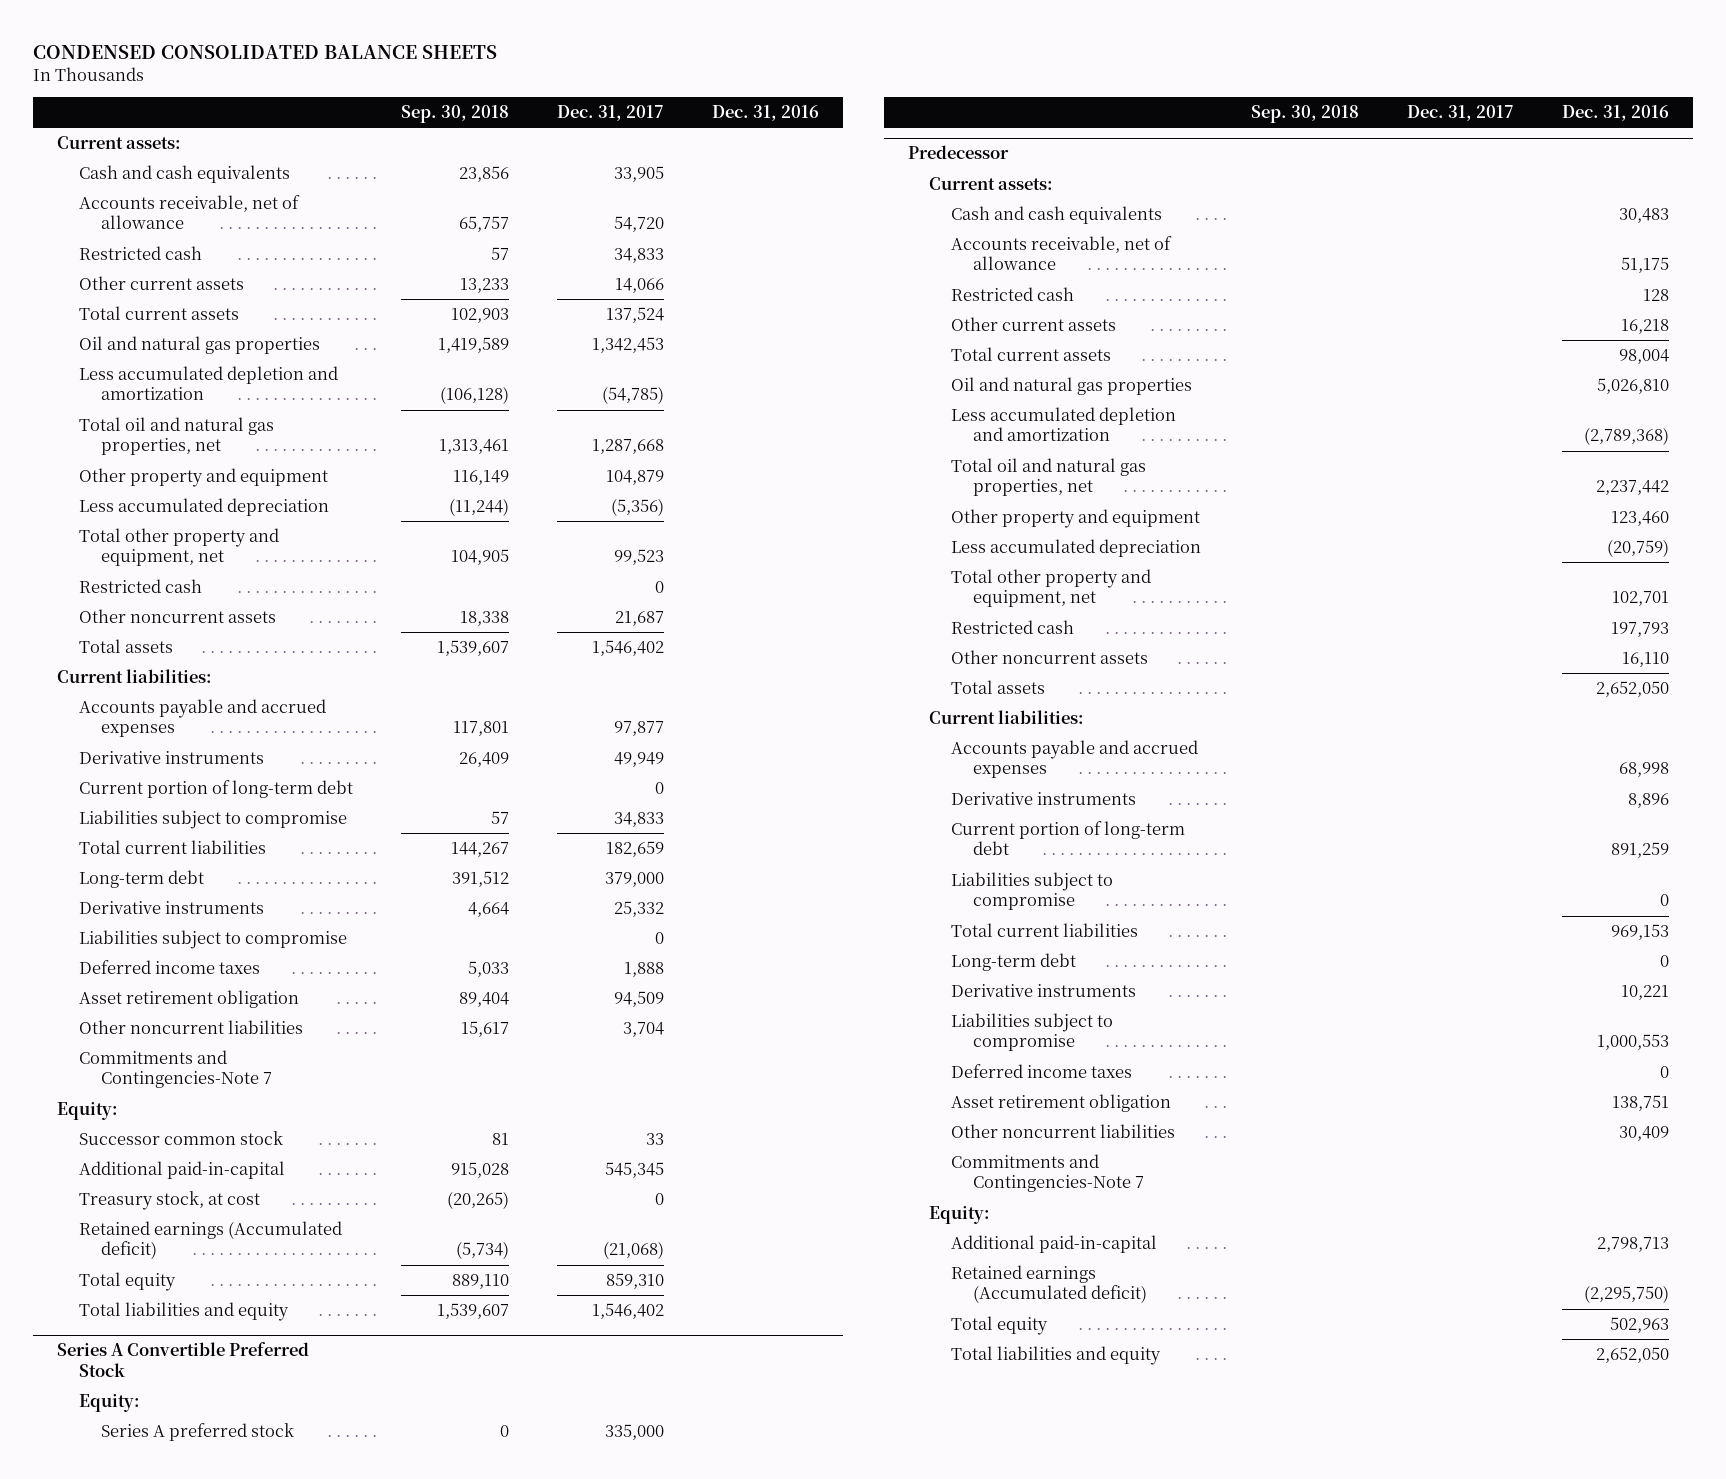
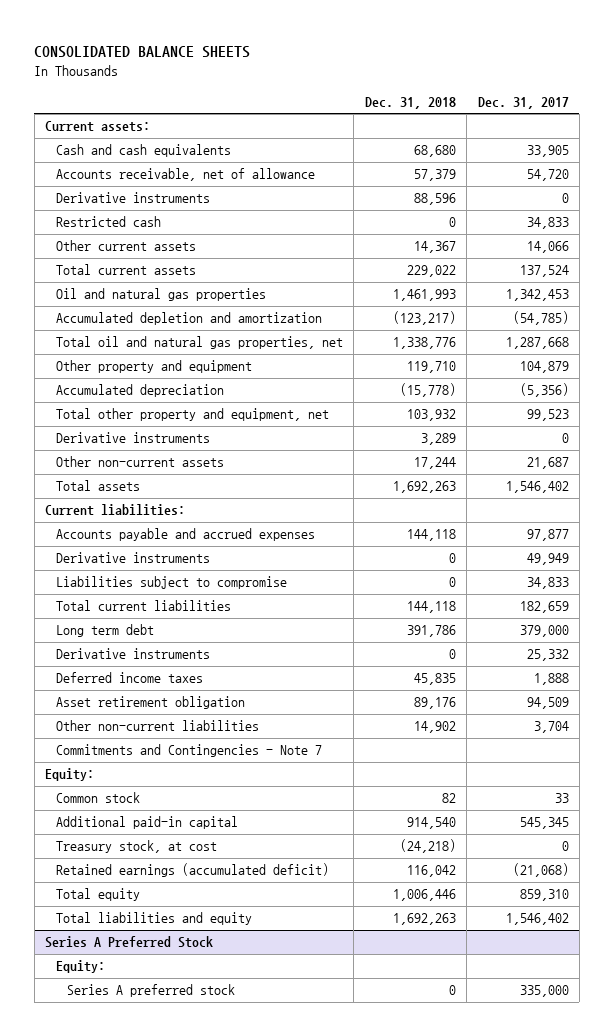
- CONDENSED CONSOLIDATED BALANCE SHEETS
+ CONSOLIDATED BALANCE SHEETS
- | Sep. 30, 2018 | Dec. 31, 2017 | Dec. 31, 2016
+ | Dec. 31, 2018 | Dec. 31, 2017
+ Derivative instruments | 88,596 | 0
- Less accumulated depletion and amortization | (106,128) | (54,785) |
+ Accumulated depletion and amortization | (123,217) | (54,785)
- Less accumulated depreciation | (11,244) | (5,356) |
+ Accumulated depreciation | (15,778) | (5,356)
- Restricted cash | | 0 |
- Other noncurrent assets | 18,338 | 21,687 |
+ Derivative instruments | 3,289 | 0
+ Other non-current assets | 17,244 | 21,687
- Current portion of long-term debt | | 0 |
- Long-term debt | 391,512 | 379,000 |
+ Long term debt | 391,786 | 379,000
- Liabilities subject to compromise | | 0 |
- Other noncurrent liabilities | 15,617 | 3,704 |
- Commitments and Contingencies-Note 7
+ Other non-current liabilities | 14,902 | 3,704
+ Commitments and Contingencies - Note 7
- Successor common stock | 81 | 33 |
- Additional paid-in-capital | 915,028 | 545,345 |
+ Common stock | 82 | 33
+ Additional paid-in capital | 914,540 | 545,345
- Retained earnings (Accumulated deficit) | (5,734) | (21,068) |
+ Retained earnings (accumulated deficit) | 116,042 | (21,068)
- Series A Convertible Preferred Stock
+ Series A Preferred Stock
- Predecessor
- Current assets:
- Cash and cash equivalents | | | 30,483
- Accounts receivable, net of allowance | | | 51,175
- Restricted cash | | | 128
- Other current assets | | | 16,218
- Total current assets | | | 98,004
- Oil and natural gas properties | | | 5,026,810
- Less accumulated depletion and amortization | | | (2,789,368)
- Total oil and natural gas properties, net | | | 2,237,442
- Other property and equipment | | | 123,460
- Less accumulated depreciation | | | (20,759)
- Total other property and equipment, net | | | 102,701
- Restricted cash | | | 197,793
- Other noncurrent assets | | | 16,110
- Total assets | | | 2,652,050
- Current liabilities:
- Accounts payable and accrued expenses | | | 68,998
- Derivative instruments | | | 8,896
- Current portion of long-term debt | | | 891,259
- Liabilities subject to compromise | | | 0
- Total current liabilities | | | 969,153
- Long-term debt | | | 0
- Derivative instruments | | | 10,221
- Liabilities subject to compromise | | | 1,000,553
- Deferred income taxes | | | 0
- Asset retirement obligation | | | 138,751
- Other noncurrent liabilities | | | 30,409
- Commitments and Contingencies-Note 7
- Equity:
- Additional paid-in-capital | | | 2,798,713
- Retained earnings (Accumulated deficit) | | | (2,295,750)
- Total equity | | | 502,963
- Total liabilities and equity | | | 2,652,050

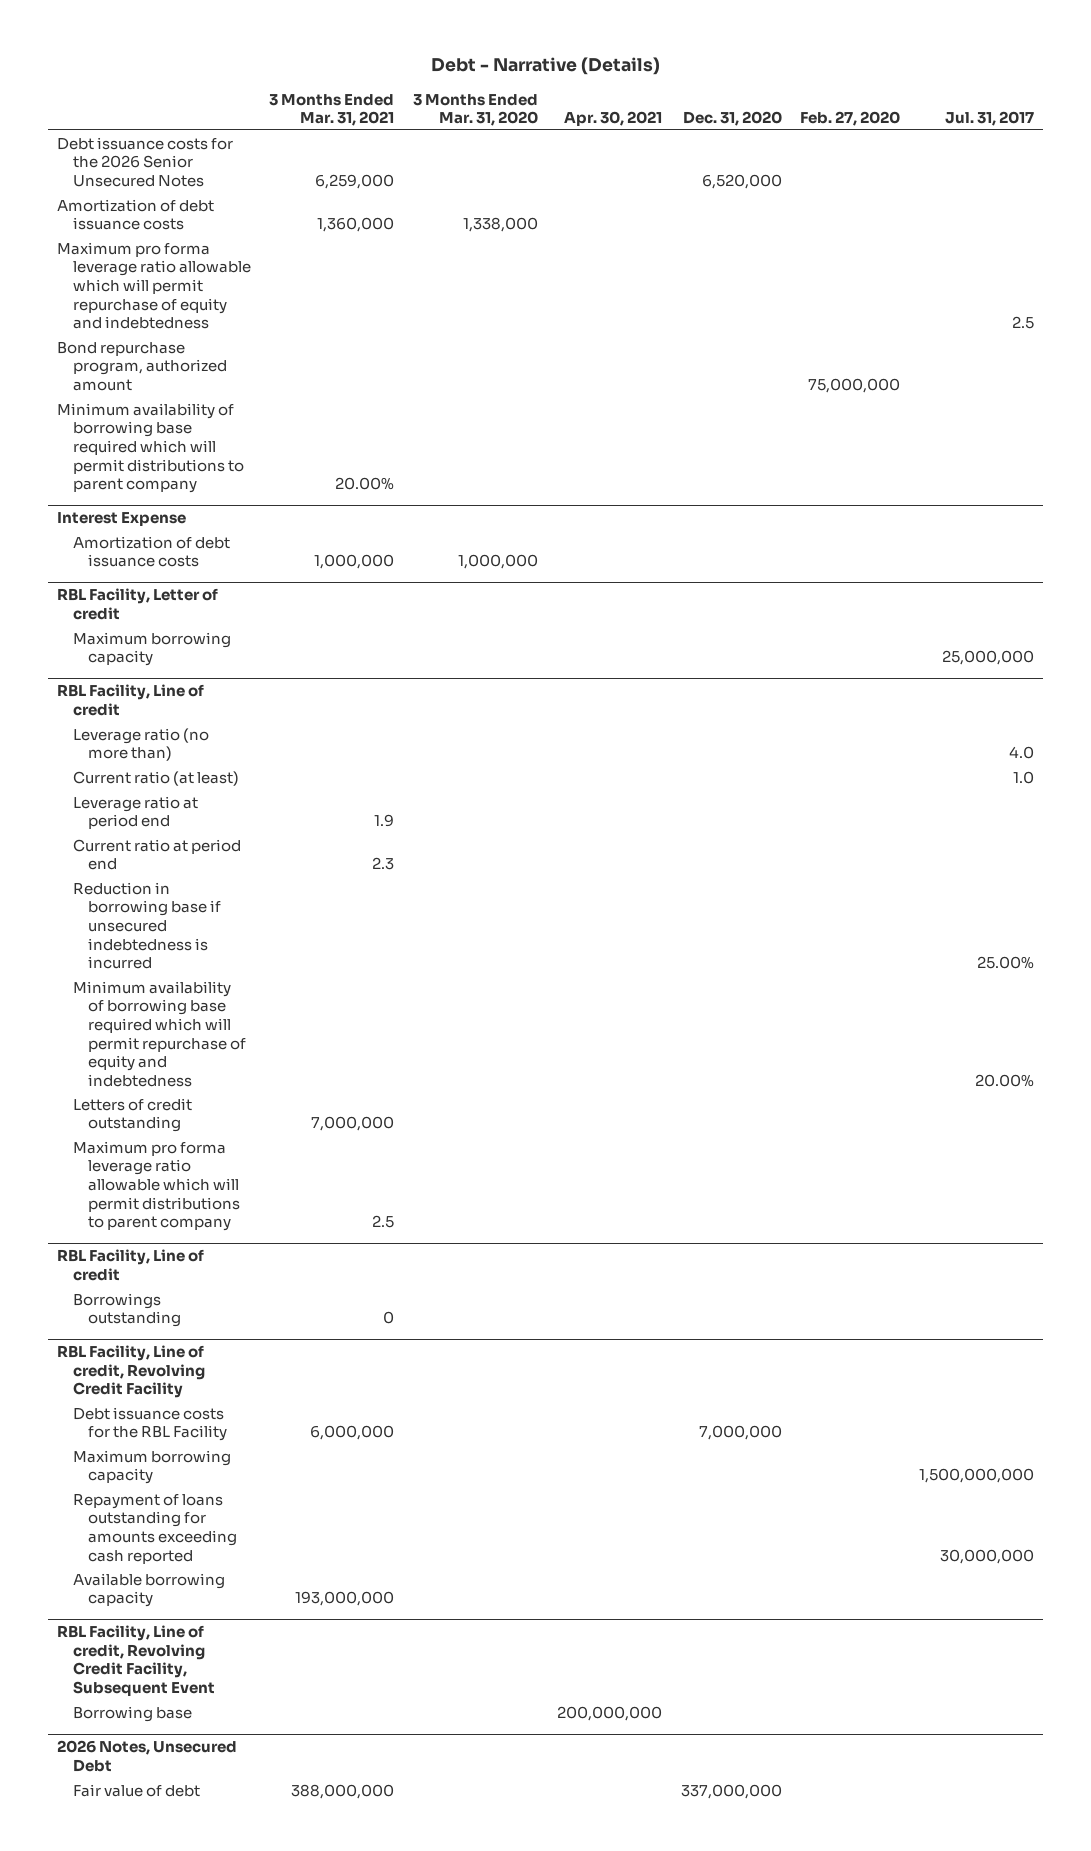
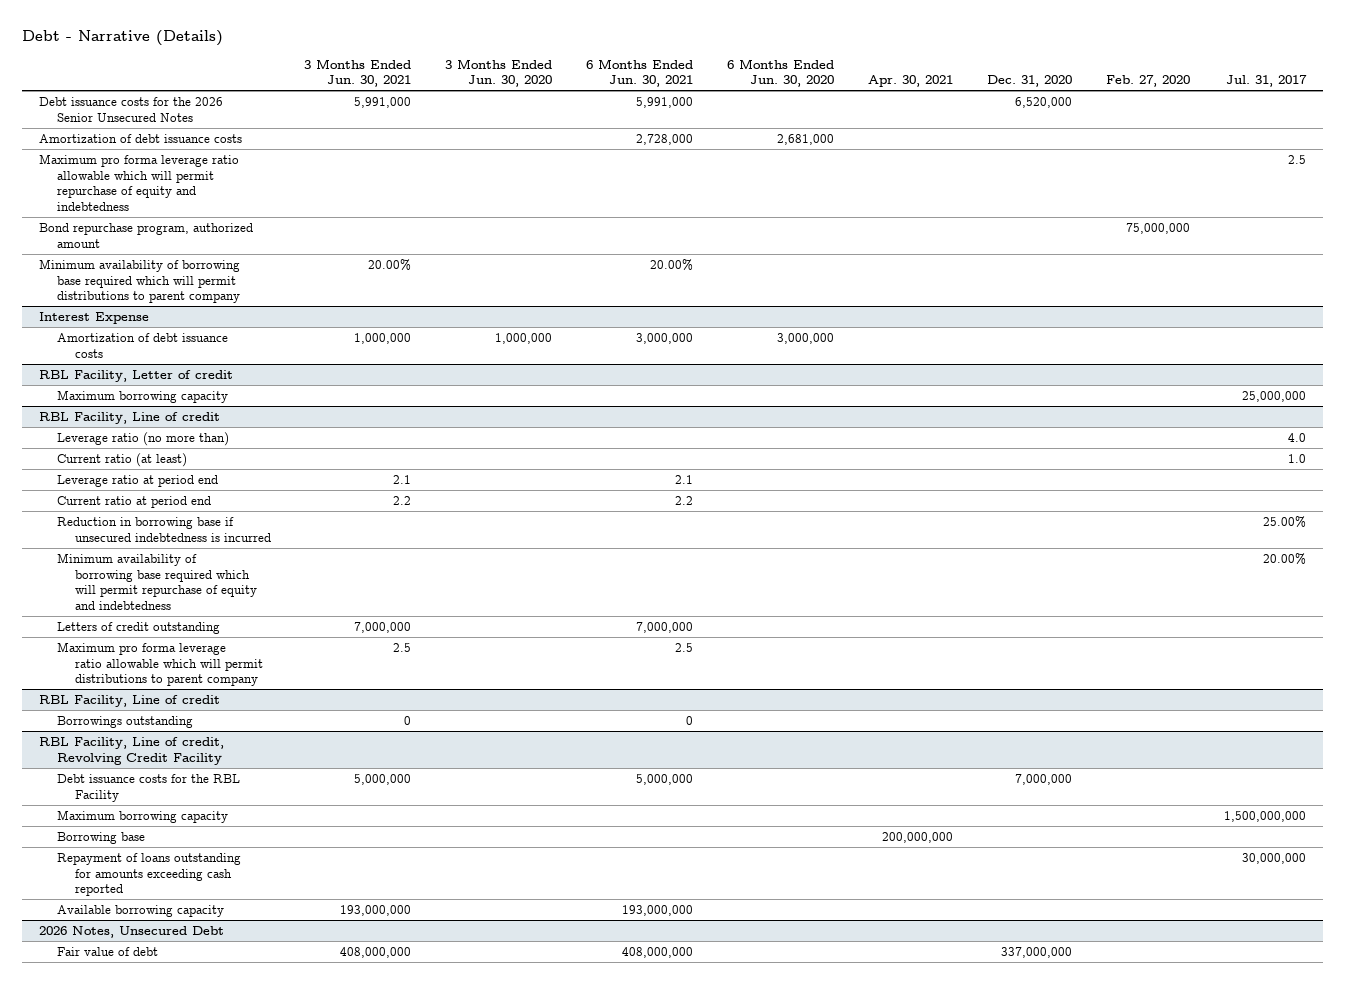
- | 3 Months Ended Mar. 31, 2021 | 3 Months Ended Mar. 31, 2020 | Apr. 30, 2021 | Dec. 31, 2020 | Feb. 27, 2020 | Jul. 31, 2017
+ | 3 Months Ended Jun. 30, 2021 | 3 Months Ended Jun. 30, 2020 | 6 Months Ended Jun. 30, 2021 | 6 Months Ended Jun. 30, 2020 | Apr. 30, 2021 | Dec. 31, 2020 | Feb. 27, 2020 | Jul. 31, 2017
@ RBL Facility, Line of credit, Revolving Credit Facility
+ Borrowing base | | | | | 200,000,000 | | |
- RBL Facility, Line of credit, Revolving Credit Facility, Subsequent Event
- Borrowing base | | | 200,000,000 | | |

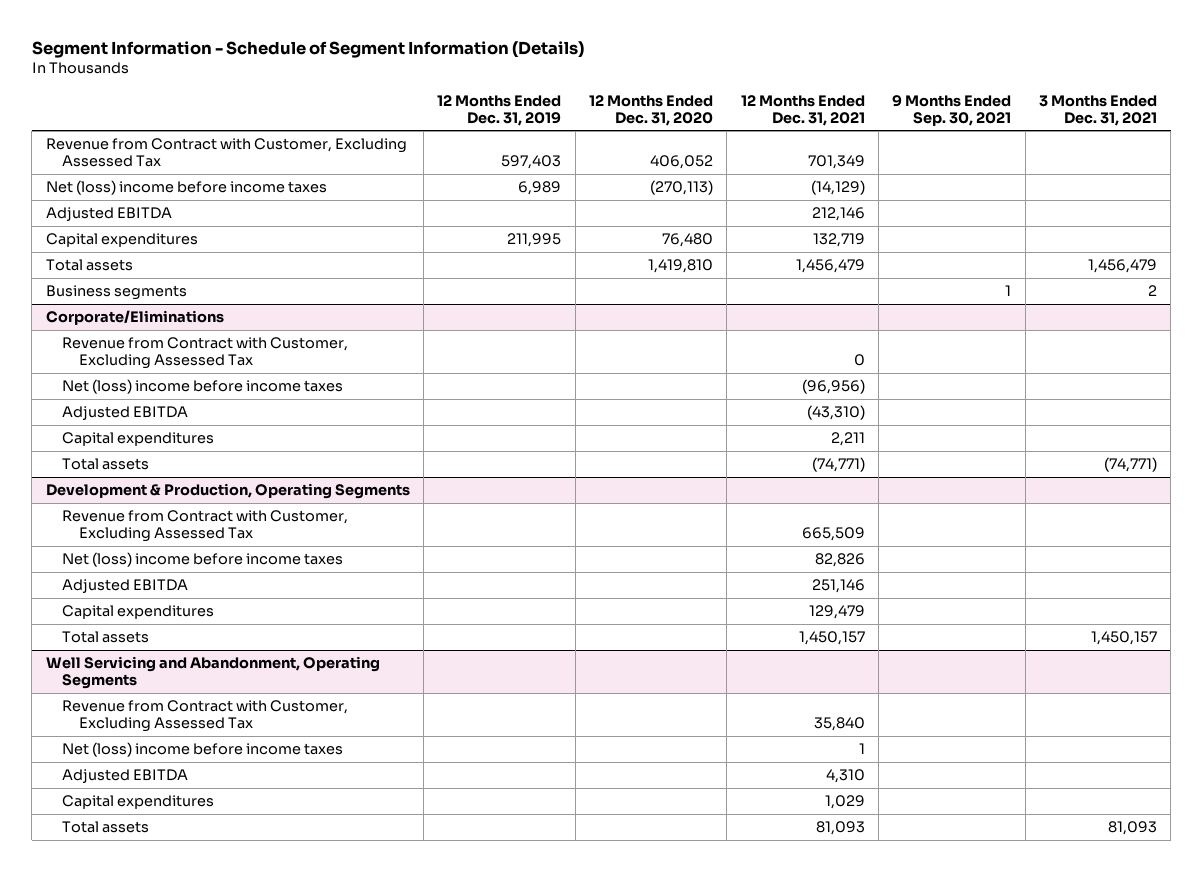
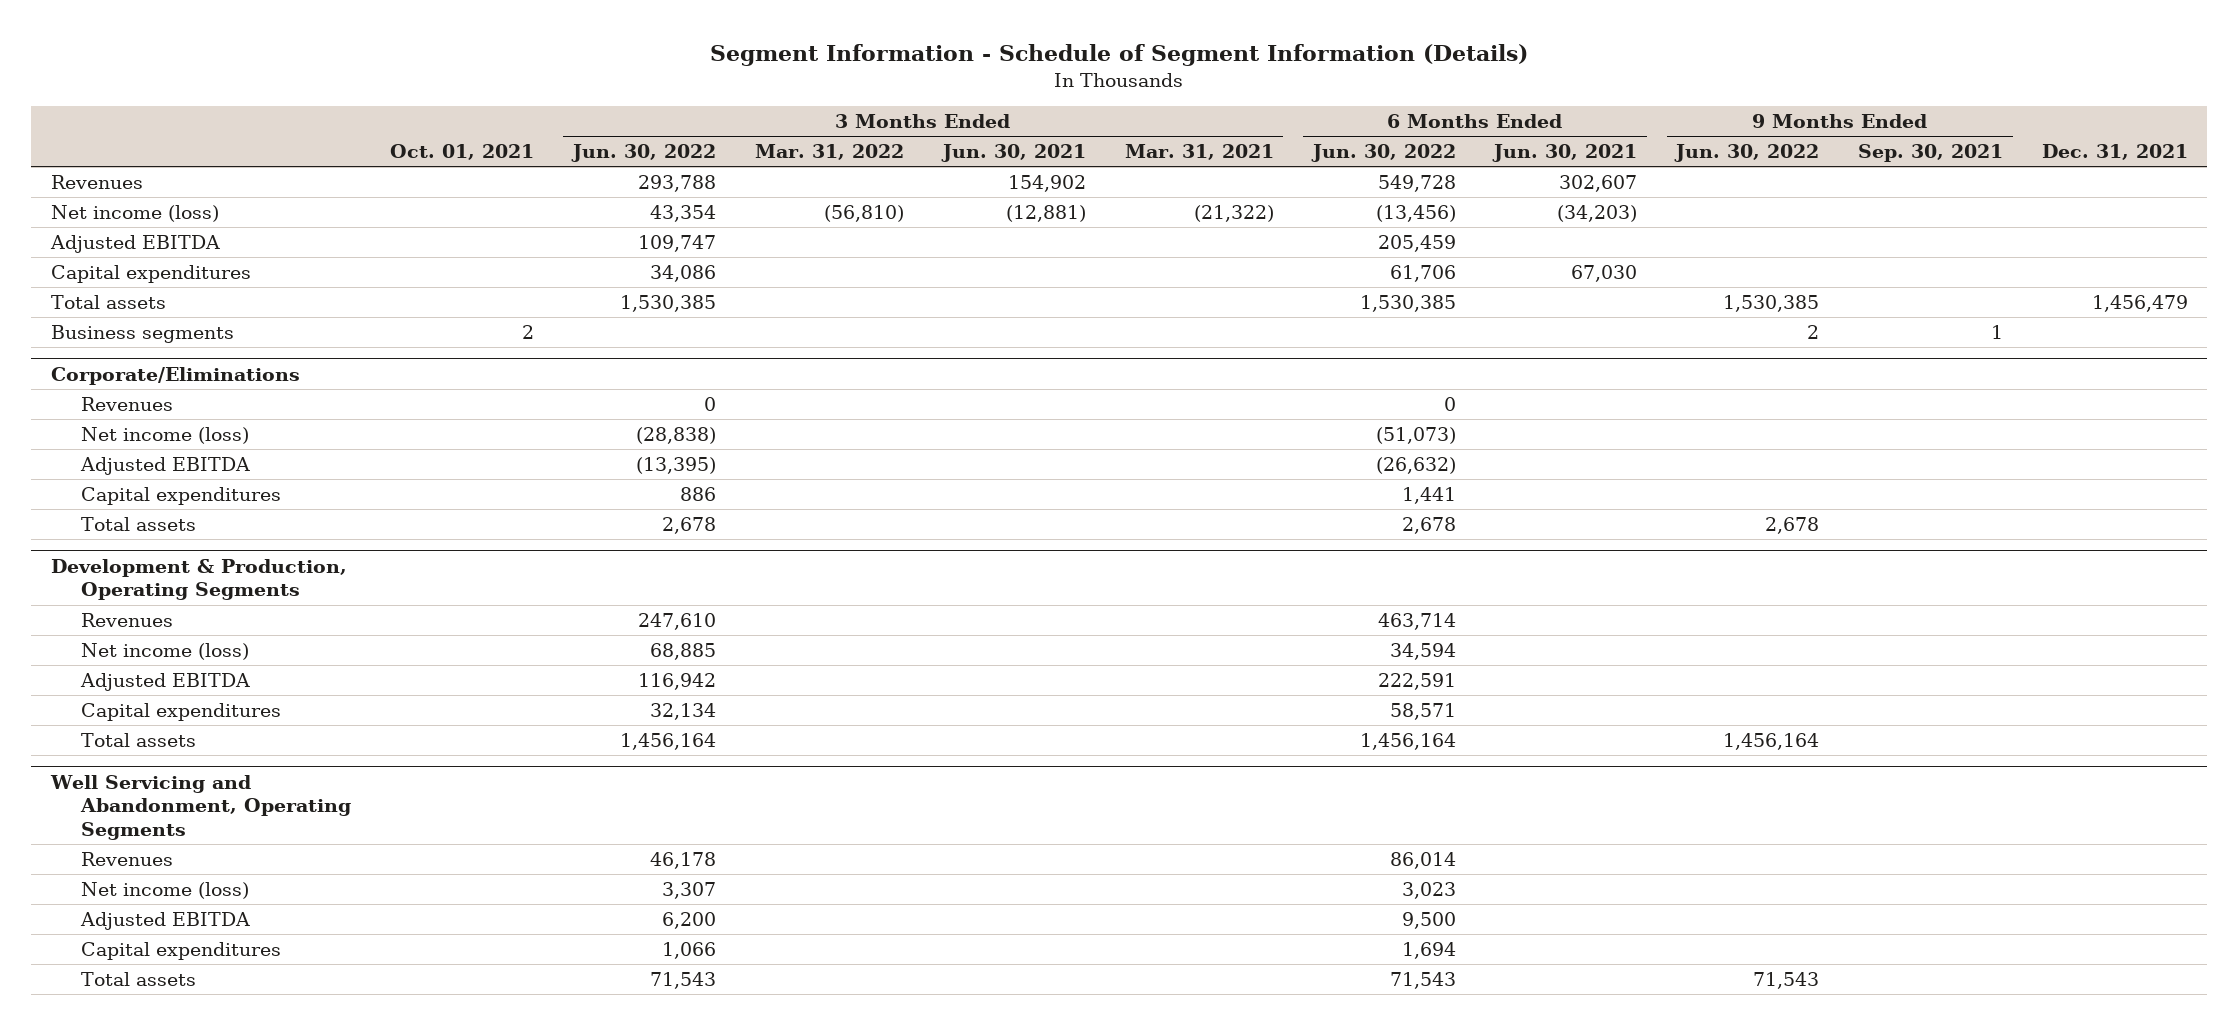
- | 12 Months Ended Dec. 31, 2019 | 12 Months Ended Dec. 31, 2020 | 12 Months Ended Dec. 31, 2021 | 9 Months Ended Sep. 30, 2021 | 3 Months Ended Dec. 31, 2021
+ | Oct. 01, 2021 | 3 Months Ended Jun. 30, 2022 | 3 Months Ended Mar. 31, 2022 | 3 Months Ended Jun. 30, 2021 | 3 Months Ended Mar. 31, 2021 | 6 Months Ended Jun. 30, 2022 | 6 Months Ended Jun. 30, 2021 | 9 Months Ended Jun. 30, 2022 | 9 Months Ended Sep. 30, 2021 | Dec. 31, 2021
- Revenue from Contract with Customer, Excluding Assessed Tax | 597,403 | 406,052 | 701,349 | |
- Net (loss) income before income taxes | 6,989 | (270,113) | (14,129) | |
+ Revenues | | 293,788 | | 154,902 | | 549,728 | 302,607 | | |
+ Net income (loss) | | 43,354 | (56,810) | (12,881) | (21,322) | (13,456) | (34,203) | | |
@ Corporate/Eliminations
- Revenue from Contract with Customer, Excluding Assessed Tax | | | 0 | |
- Net (loss) income before income taxes | | | (96,956) | |
+ Revenues | | 0 | | | | 0 | | | |
+ Net income (loss) | | (28,838) | | | | (51,073) | | | |
@ Development & Production, Operating Segments
- Revenue from Contract with Customer, Excluding Assessed Tax | | | 665,509 | |
- Net (loss) income before income taxes | | | 82,826 | |
+ Revenues | | 247,610 | | | | 463,714 | | | |
+ Net income (loss) | | 68,885 | | | | 34,594 | | | |
@ Well Servicing and Abandonment, Operating Segments
- Revenue from Contract with Customer, Excluding Assessed Tax | | | 35,840 | |
- Net (loss) income before income taxes | | | 1 | |
+ Revenues | | 46,178 | | | | 86,014 | | | |
+ Net income (loss) | | 3,307 | | | | 3,023 | | | |

